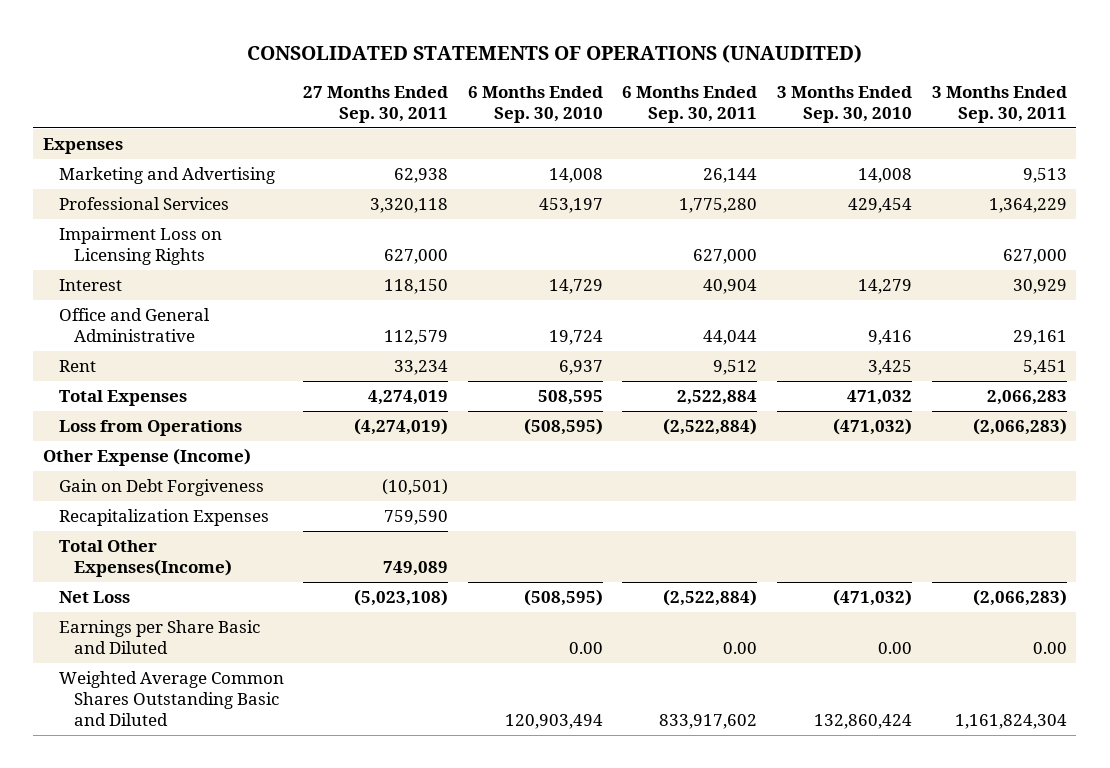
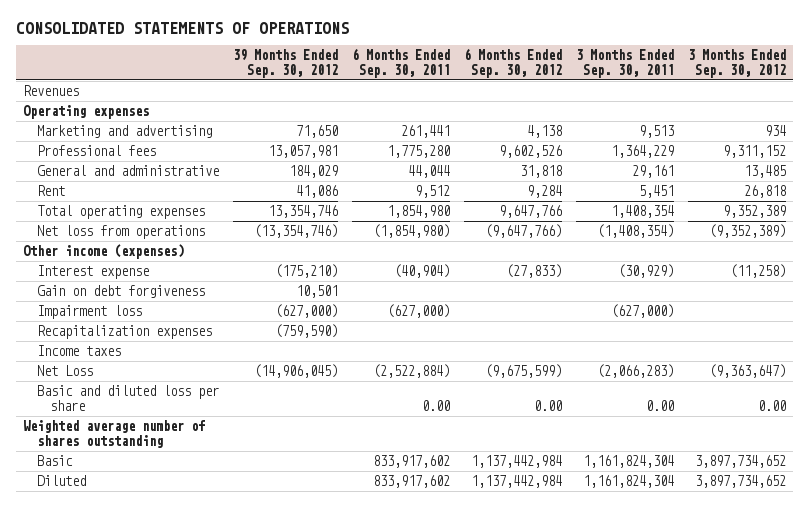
- CONSOLIDATED STATEMENTS OF OPERATIONS (UNAUDITED)
+ CONSOLIDATED STATEMENTS OF OPERATIONS
- | 27 Months Ended Sep. 30, 2011 | 6 Months Ended Sep. 30, 2010 | 6 Months Ended Sep. 30, 2011 | 3 Months Ended Sep. 30, 2010 | 3 Months Ended Sep. 30, 2011
+ | 39 Months Ended Sep. 30, 2012 | 6 Months Ended Sep. 30, 2011 | 6 Months Ended Sep. 30, 2012 | 3 Months Ended Sep. 30, 2011 | 3 Months Ended Sep. 30, 2012
- Expenses
- Marketing and Advertising | 62,938 | 14,008 | 26,144 | 14,008 | 9,513
- Professional Services | 3,320,118 | 453,197 | 1,775,280 | 429,454 | 1,364,229
- Impairment Loss on Licensing Rights | 627,000 | | 627,000 | | 627,000
- Interest | 118,150 | 14,729 | 40,904 | 14,279 | 30,929
- Office and General Administrative | 112,579 | 19,724 | 44,044 | 9,416 | 29,161
+ Revenues
+ Operating expenses
+ Marketing and advertising | 71,650 | 261,441 | 4,138 | 9,513 | 934
+ Professional fees | 13,057,981 | 1,775,280 | 9,602,526 | 1,364,229 | 9,311,152
+ General and administrative | 184,029 | 44,044 | 31,818 | 29,161 | 13,485
- Total Expenses | 4,274,019 | 508,595 | 2,522,884 | 471,032 | 2,066,283
- Loss from Operations | (4,274,019) | (508,595) | (2,522,884) | (471,032) | (2,066,283)
- Other Expense (Income)
- Gain on Debt Forgiveness | (10,501) | | | |
- Recapitalization Expenses | 759,590 | | | |
- Total Other Expenses(Income) | 749,089 | | | |
+ Total operating expenses | 13,354,746 | 1,854,980 | 9,647,766 | 1,408,354 | 9,352,389
+ Net loss from operations | (13,354,746) | (1,854,980) | (9,647,766) | (1,408,354) | (9,352,389)
+ Other income (expenses)
+ Interest expense | (175,210) | (40,904) | (27,833) | (30,929) | (11,258)
+ Gain on debt forgiveness | 10,501 | | | |
+ Impairment loss | (627,000) | (627,000) | | (627,000) |
+ Recapitalization expenses | (759,590) | | | |
+ Income taxes
- Earnings per Share Basic and Diluted | | 0.00 | 0.00 | 0.00 | 0.00
- Weighted Average Common Shares Outstanding Basic and Diluted | | 120,903,494 | 833,917,602 | 132,860,424 | 1,161,824,304
+ Basic and diluted loss per share | | 0.00 | 0.00 | 0.00 | 0.00
+ Weighted average number of shares outstanding
+ Basic | | 833,917,602 | 1,137,442,984 | 1,161,824,304 | 3,897,734,652
+ Diluted | | 833,917,602 | 1,137,442,984 | 1,161,824,304 | 3,897,734,652

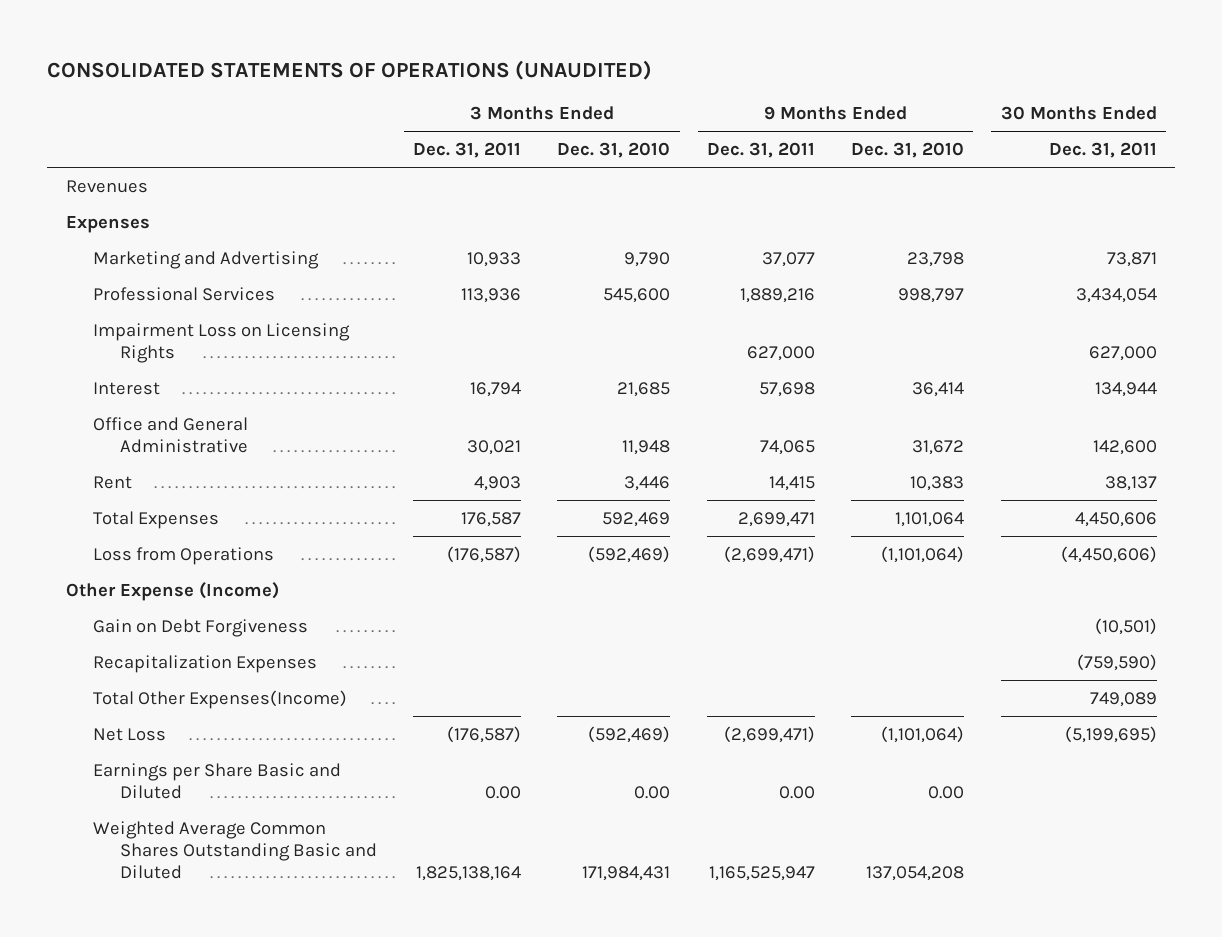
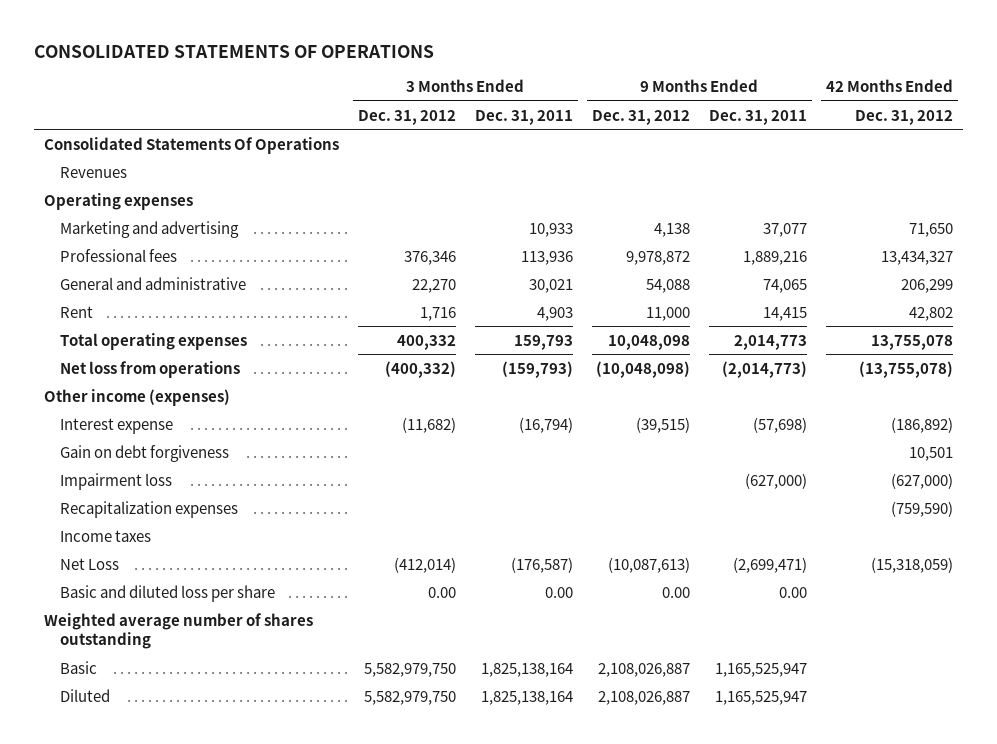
- CONSOLIDATED STATEMENTS OF OPERATIONS (UNAUDITED)
+ CONSOLIDATED STATEMENTS OF OPERATIONS
- | 3 Months Ended Dec. 31, 2011 | 3 Months Ended Dec. 31, 2010 | 9 Months Ended Dec. 31, 2011 | 9 Months Ended Dec. 31, 2010 | 30 Months Ended Dec. 31, 2011
+ | 3 Months Ended Dec. 31, 2012 | 3 Months Ended Dec. 31, 2011 | 9 Months Ended Dec. 31, 2012 | 9 Months Ended Dec. 31, 2011 | 42 Months Ended Dec. 31, 2012
+ Consolidated Statements Of Operations
- Expenses
- Marketing and Advertising | 10,933 | 9,790 | 37,077 | 23,798 | 73,871
- Professional Services | 113,936 | 545,600 | 1,889,216 | 998,797 | 3,434,054
- Impairment Loss on Licensing Rights | | | 627,000 | | 627,000
- Interest | 16,794 | 21,685 | 57,698 | 36,414 | 134,944
- Office and General Administrative | 30,021 | 11,948 | 74,065 | 31,672 | 142,600
+ Operating expenses
+ Marketing and advertising | | 10,933 | 4,138 | 37,077 | 71,650
+ Professional fees | 376,346 | 113,936 | 9,978,872 | 1,889,216 | 13,434,327
+ General and administrative | 22,270 | 30,021 | 54,088 | 74,065 | 206,299
- Total Expenses | 176,587 | 592,469 | 2,699,471 | 1,101,064 | 4,450,606
- Loss from Operations | (176,587) | (592,469) | (2,699,471) | (1,101,064) | (4,450,606)
- Other Expense (Income)
- Gain on Debt Forgiveness | | | | | (10,501)
- Recapitalization Expenses | | | | | (759,590)
- Total Other Expenses(Income) | | | | | 749,089
+ Total operating expenses | 400,332 | 159,793 | 10,048,098 | 2,014,773 | 13,755,078
+ Net loss from operations | (400,332) | (159,793) | (10,048,098) | (2,014,773) | (13,755,078)
+ Other income (expenses)
+ Interest expense | (11,682) | (16,794) | (39,515) | (57,698) | (186,892)
+ Gain on debt forgiveness | | | | | 10,501
+ Impairment loss | | | | (627,000) | (627,000)
+ Recapitalization expenses | | | | | (759,590)
+ Income taxes
- Earnings per Share Basic and Diluted | 0.00 | 0.00 | 0.00 | 0.00 |
- Weighted Average Common Shares Outstanding Basic and Diluted | 1,825,138,164 | 171,984,431 | 1,165,525,947 | 137,054,208 |
+ Basic and diluted loss per share | 0.00 | 0.00 | 0.00 | 0.00 |
+ Weighted average number of shares outstanding
+ Basic | 5,582,979,750 | 1,825,138,164 | 2,108,026,887 | 1,165,525,947 |
+ Diluted | 5,582,979,750 | 1,825,138,164 | 2,108,026,887 | 1,165,525,947 |

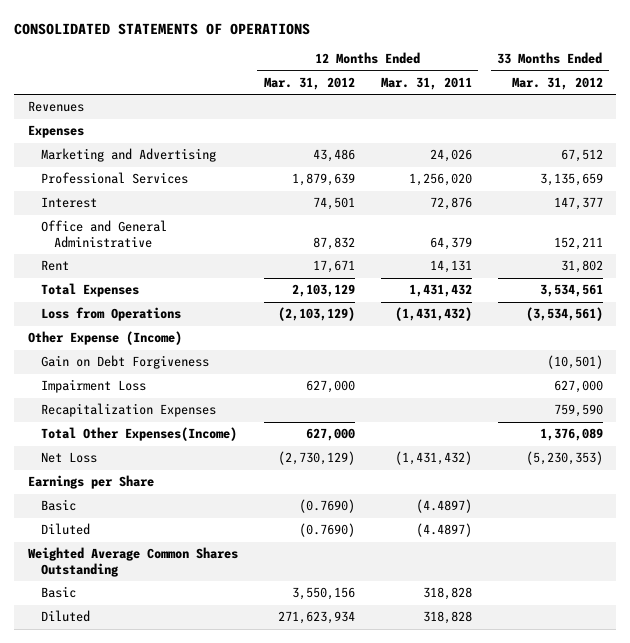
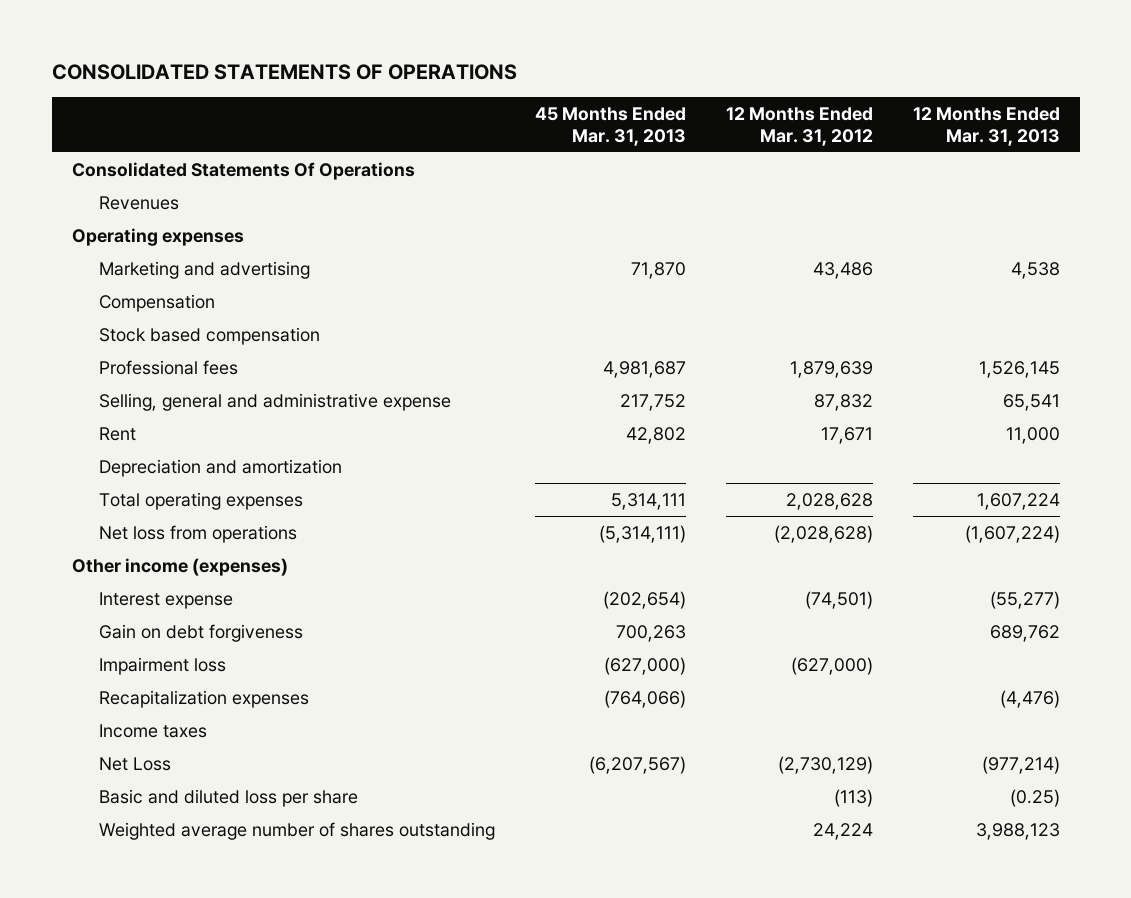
- | 12 Months Ended Mar. 31, 2012 | 12 Months Ended Mar. 31, 2011 | 33 Months Ended Mar. 31, 2012
+ | 45 Months Ended Mar. 31, 2013 | 12 Months Ended Mar. 31, 2012 | 12 Months Ended Mar. 31, 2013
+ Consolidated Statements Of Operations
- Expenses
- Marketing and Advertising | 43,486 | 24,026 | 67,512
- Professional Services | 1,879,639 | 1,256,020 | 3,135,659
- Interest | 74,501 | 72,876 | 147,377
- Office and General Administrative | 87,832 | 64,379 | 152,211
+ Operating expenses
+ Marketing and advertising | 71,870 | 43,486 | 4,538
+ Compensation
+ Stock based compensation
+ Professional fees | 4,981,687 | 1,879,639 | 1,526,145
+ Selling, general and administrative expense | 217,752 | 87,832 | 65,541
- Total Expenses | 2,103,129 | 1,431,432 | 3,534,561
- Loss from Operations | (2,103,129) | (1,431,432) | (3,534,561)
- Other Expense (Income)
- Gain on Debt Forgiveness | | | (10,501)
- Impairment Loss | 627,000 | | 627,000
- Recapitalization Expenses | | | 759,590
- Total Other Expenses(Income) | 627,000 | | 1,376,089
+ Depreciation and amortization
+ Total operating expenses | 5,314,111 | 2,028,628 | 1,607,224
+ Net loss from operations | (5,314,111) | (2,028,628) | (1,607,224)
+ Other income (expenses)
+ Interest expense | (202,654) | (74,501) | (55,277)
+ Gain on debt forgiveness | 700,263 | | 689,762
+ Impairment loss | (627,000) | (627,000) |
+ Recapitalization expenses | (764,066) | | (4,476)
+ Income taxes
- Earnings per Share
- Basic | (0.7690) | (4.4897) |
- Diluted | (0.7690) | (4.4897) |
- Weighted Average Common Shares Outstanding
- Basic | 3,550,156 | 318,828 |
- Diluted | 271,623,934 | 318,828 |
+ Basic and diluted loss per share | | (113) | (0.25)
+ Weighted average number of shares outstanding | | 24,224 | 3,988,123

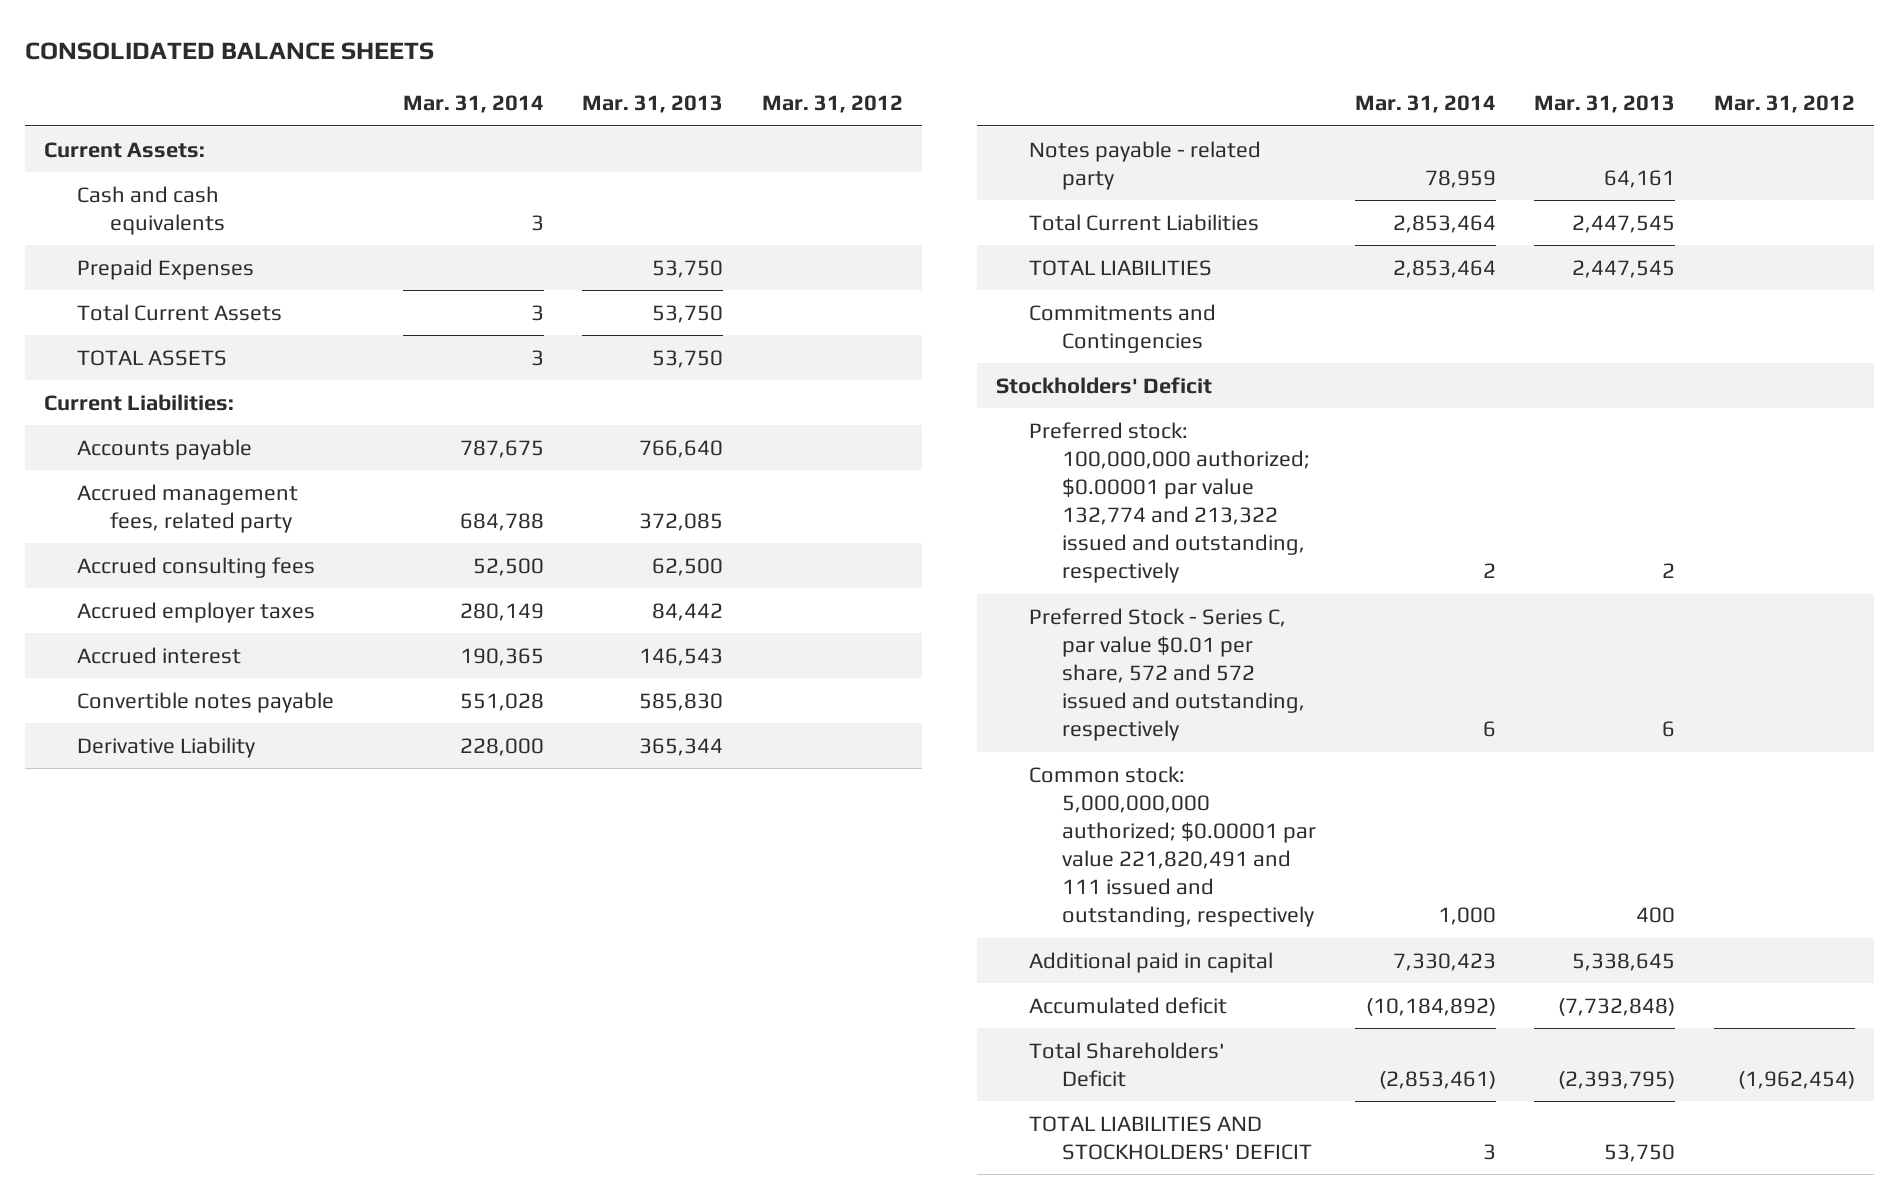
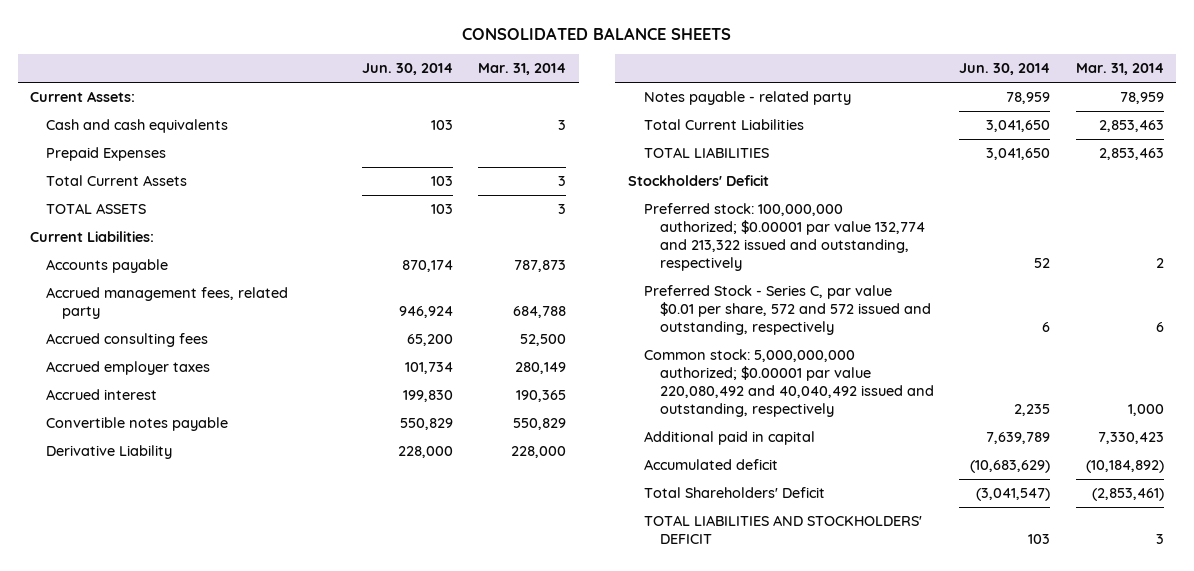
- | Mar. 31, 2014 | Mar. 31, 2013 | Mar. 31, 2012
+ | Jun. 30, 2014 | Mar. 31, 2014
- Accounts payable | 787,675 | 766,640 |
+ Accounts payable | 870,174 | 787,873
- Convertible notes payable | 551,028 | 585,830 |
+ Convertible notes payable | 550,829 | 550,829
- Total Current Liabilities | 2,853,464 | 2,447,545 |
- TOTAL LIABILITIES | 2,853,464 | 2,447,545 |
- Commitments and Contingencies
+ Total Current Liabilities | 3,041,650 | 2,853,463
+ TOTAL LIABILITIES | 3,041,650 | 2,853,463
- Common stock: 5,000,000,000 authorized; $0.00001 par value 221,820,491 and 111 issued and outstanding, respectively | 1,000 | 400 |
+ Common stock: 5,000,000,000 authorized; $0.00001 par value 220,080,492 and 40,040,492 issued and outstanding, respectively | 2,235 | 1,000

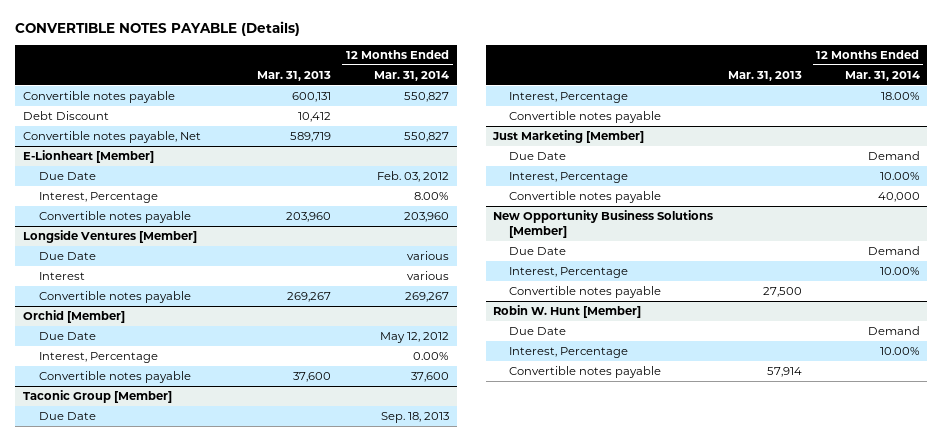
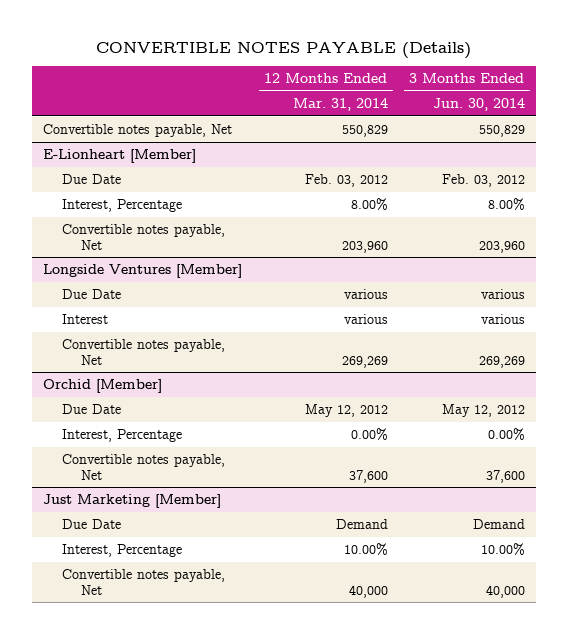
- | Mar. 31, 2013 | 12 Months Ended Mar. 31, 2014
+ | 12 Months Ended Mar. 31, 2014 | 3 Months Ended Jun. 30, 2014
- Convertible notes payable | 600,131 | 550,827
- Debt Discount | 10,412 |
- Convertible notes payable, Net | 589,719 | 550,827
+ Convertible notes payable, Net | 550,829 | 550,829
@ E-Lionheart [Member]
- Convertible notes payable | 203,960 | 203,960
+ Convertible notes payable, Net | 203,960 | 203,960
@ Longside Ventures [Member]
- Convertible notes payable | 269,267 | 269,267
+ Convertible notes payable, Net | 269,269 | 269,269
@ Orchid [Member]
- Convertible notes payable | 37,600 | 37,600
- Taconic Group [Member]
- Due Date | | Sep. 18, 2013
- Interest, Percentage | | 18.00%
- Convertible notes payable
@ Orchid [Member]
+ Convertible notes payable, Net | 37,600 | 37,600
@ Just Marketing [Member]
- Convertible notes payable | | 40,000
- New Opportunity Business Solutions [Member]
- Due Date | | Demand
- Interest, Percentage | | 10.00%
- Convertible notes payable | 27,500 |
- Robin W. Hunt [Member]
- Due Date | | Demand
- Interest, Percentage | | 10.00%
- Convertible notes payable | 57,914 |
@ Just Marketing [Member]
+ Convertible notes payable, Net | 40,000 | 40,000

